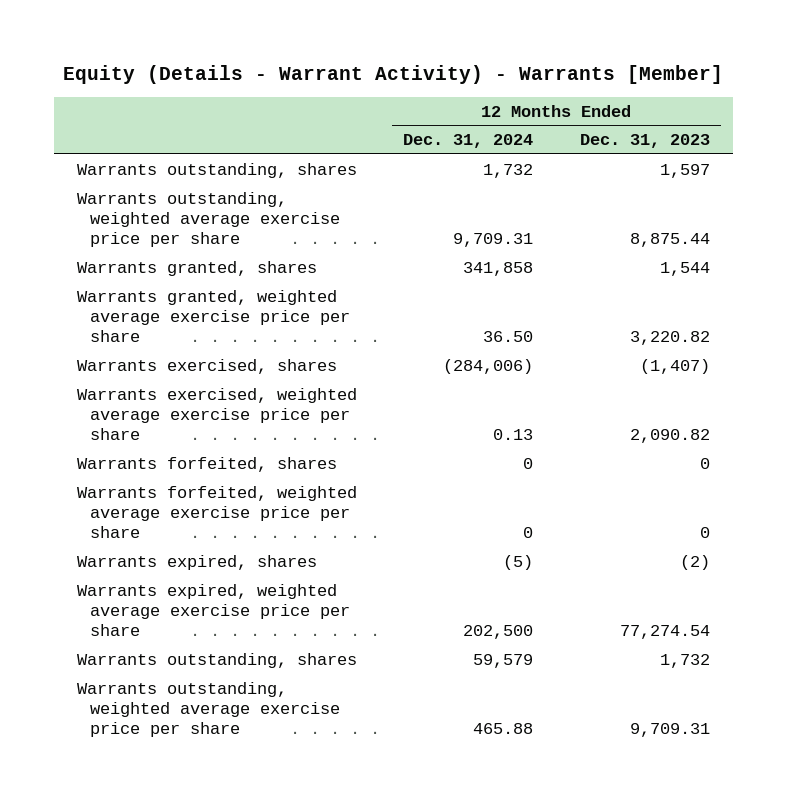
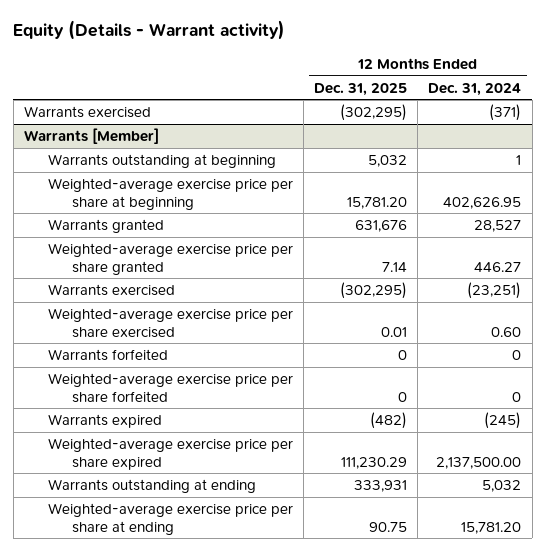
- Equity (Details - Warrant Activity) - Warrants [Member]
+ Equity (Details - Warrant activity)
- | 12 Months Ended Dec. 31, 2024 | 12 Months Ended Dec. 31, 2023
+ | 12 Months Ended Dec. 31, 2025 | 12 Months Ended Dec. 31, 2024
- Warrants outstanding, shares | 1,732 | 1,597
- Warrants outstanding, weighted average exercise price per share | 9,709.31 | 8,875.44
- Warrants granted, shares | 341,858 | 1,544
- Warrants granted, weighted average exercise price per share | 36.50 | 3,220.82
- Warrants exercised, shares | (284,006) | (1,407)
- Warrants exercised, weighted average exercise price per share | 0.13 | 2,090.82
- Warrants forfeited, shares | 0 | 0
- Warrants forfeited, weighted average exercise price per share | 0 | 0
- Warrants expired, shares | (5) | (2)
- Warrants expired, weighted average exercise price per share | 202,500 | 77,274.54
- Warrants outstanding, shares | 59,579 | 1,732
- Warrants outstanding, weighted average exercise price per share | 465.88 | 9,709.31
+ Warrants exercised | (302,295) | (371)
+ Warrants [Member]
+ Warrants outstanding at beginning | 5,032 | 1
+ Weighted-average exercise price per share at beginning | 15,781.20 | 402,626.95
+ Warrants granted | 631,676 | 28,527
+ Weighted-average exercise price per share granted | 7.14 | 446.27
+ Warrants exercised | (302,295) | (23,251)
+ Weighted-average exercise price per share exercised | 0.01 | 0.60
+ Warrants forfeited | 0 | 0
+ Weighted-average exercise price per share forfeited | 0 | 0
+ Warrants expired | (482) | (245)
+ Weighted-average exercise price per share expired | 111,230.29 | 2,137,500.00
+ Warrants outstanding at ending | 333,931 | 5,032
+ Weighted-average exercise price per share at ending | 90.75 | 15,781.20

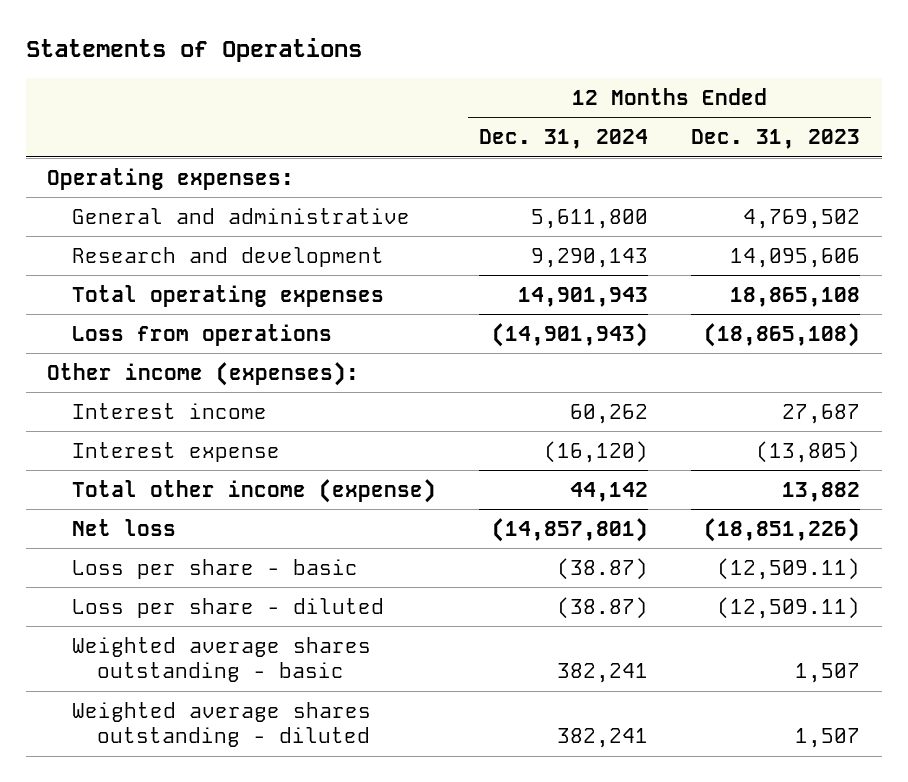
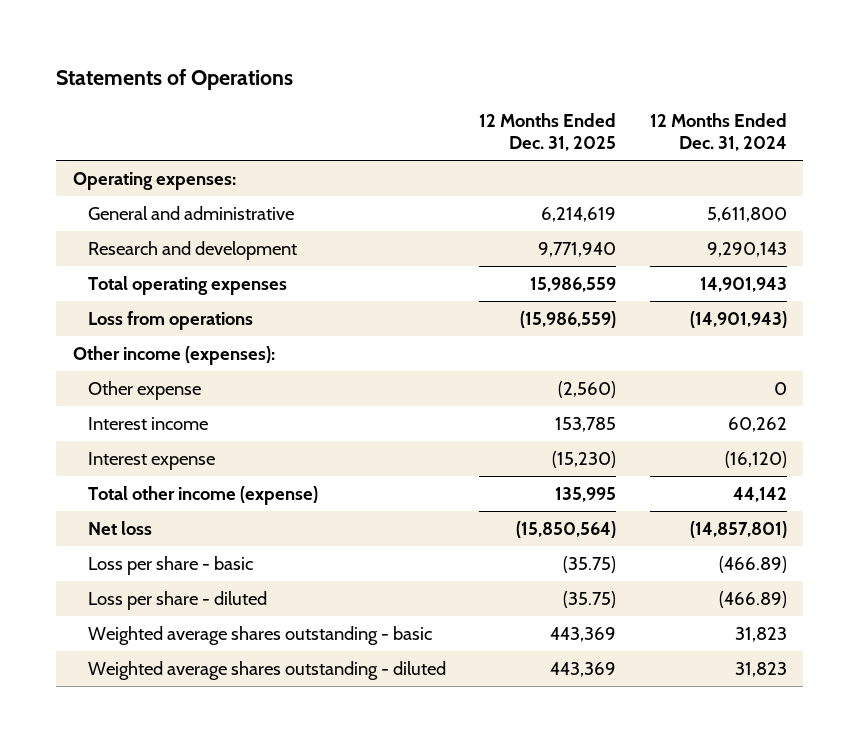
- | 12 Months Ended Dec. 31, 2024 | 12 Months Ended Dec. 31, 2023
+ | 12 Months Ended Dec. 31, 2025 | 12 Months Ended Dec. 31, 2024
+ Other expense | (2,560) | 0
- Loss per share - basic | (38.87) | (12,509.11)
- Loss per share - diluted | (38.87) | (12,509.11)
- Weighted average shares outstanding - basic | 382,241 | 1,507
- Weighted average shares outstanding - diluted | 382,241 | 1,507
+ Loss per share - basic | (35.75) | (466.89)
+ Loss per share - diluted | (35.75) | (466.89)
+ Weighted average shares outstanding - basic | 443,369 | 31,823
+ Weighted average shares outstanding - diluted | 443,369 | 31,823

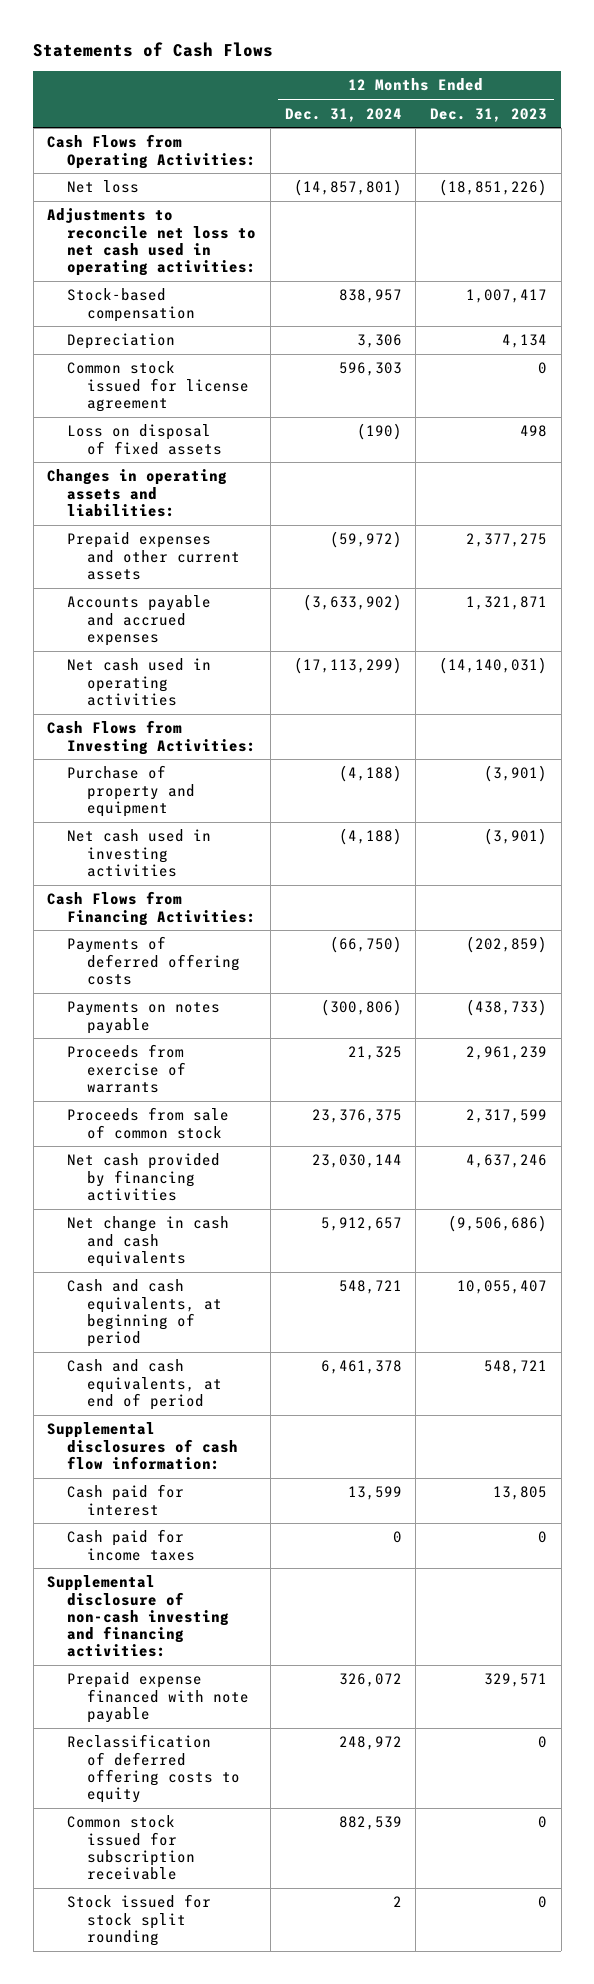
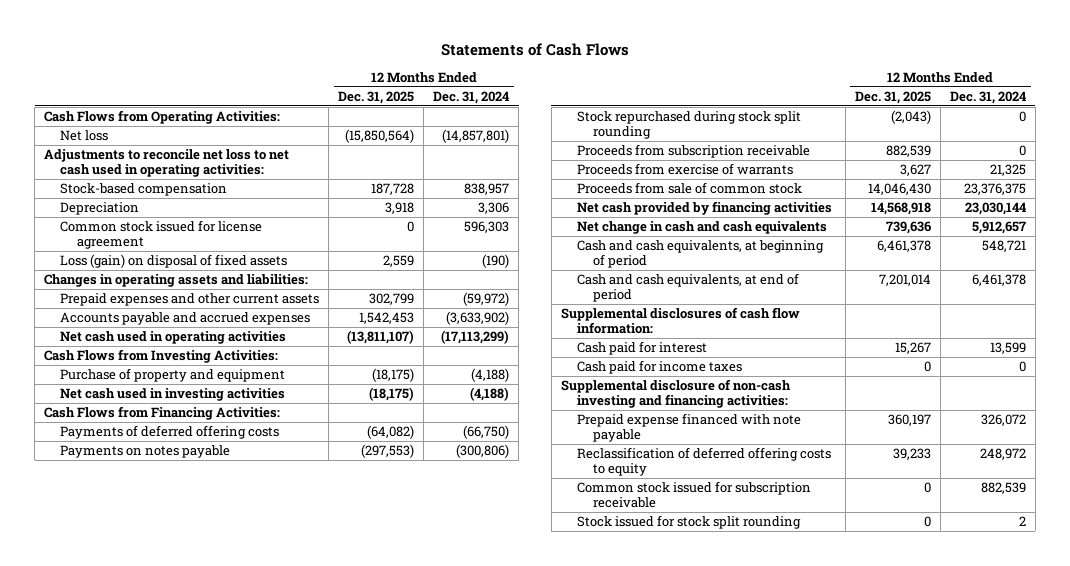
- | 12 Months Ended Dec. 31, 2024 | 12 Months Ended Dec. 31, 2023
+ | 12 Months Ended Dec. 31, 2025 | 12 Months Ended Dec. 31, 2024
- Loss on disposal of fixed assets | (190) | 498
+ Loss (gain) on disposal of fixed assets | 2,559 | (190)
+ Stock repurchased during stock split rounding | (2,043) | 0
+ Proceeds from subscription receivable | 882,539 | 0

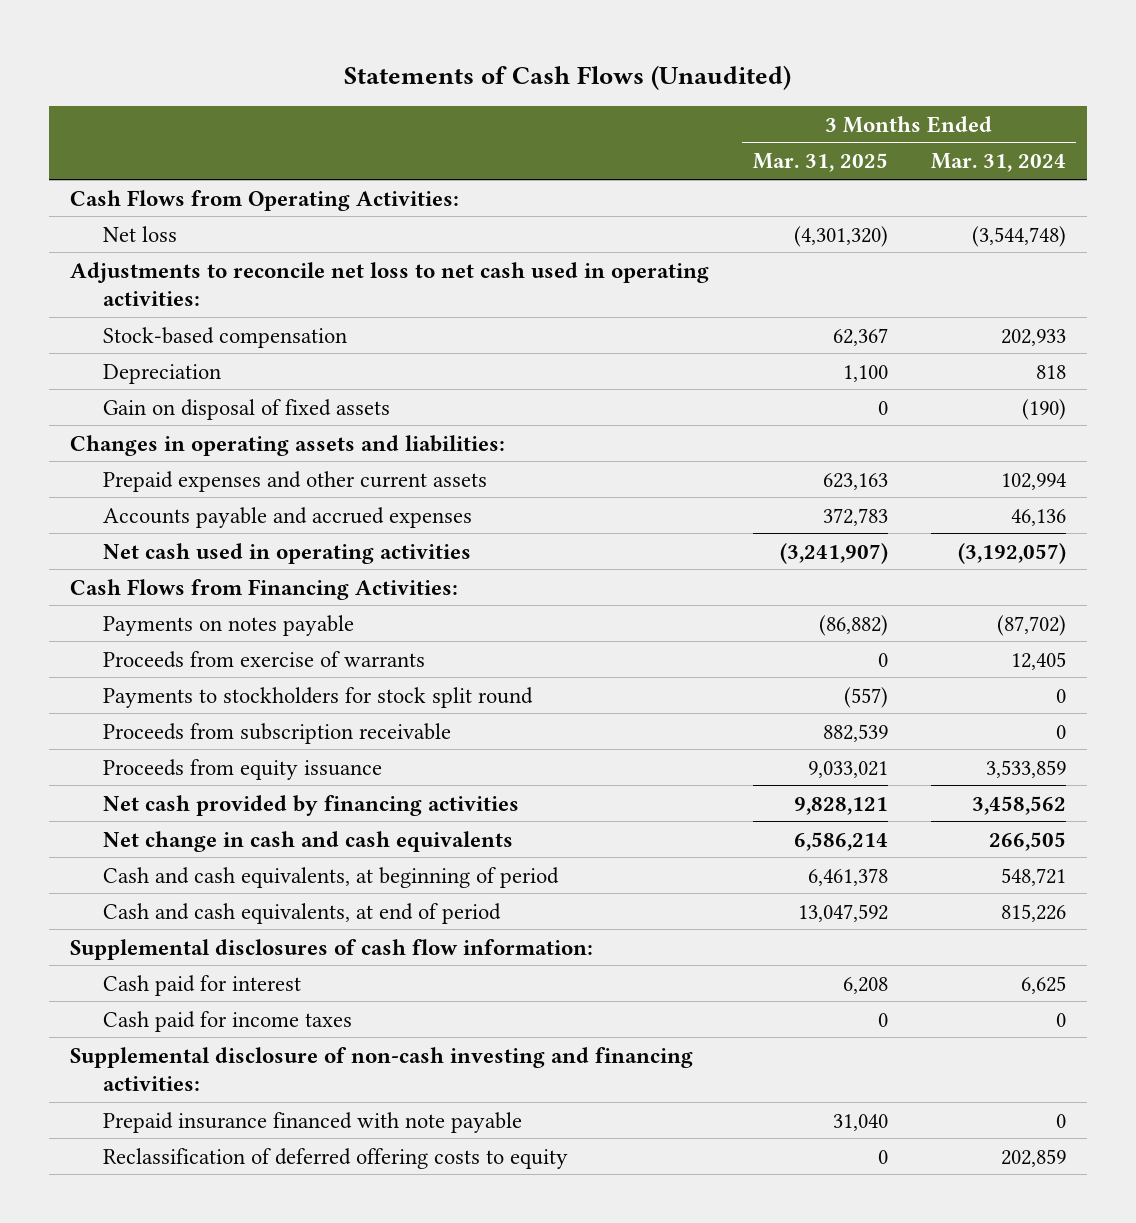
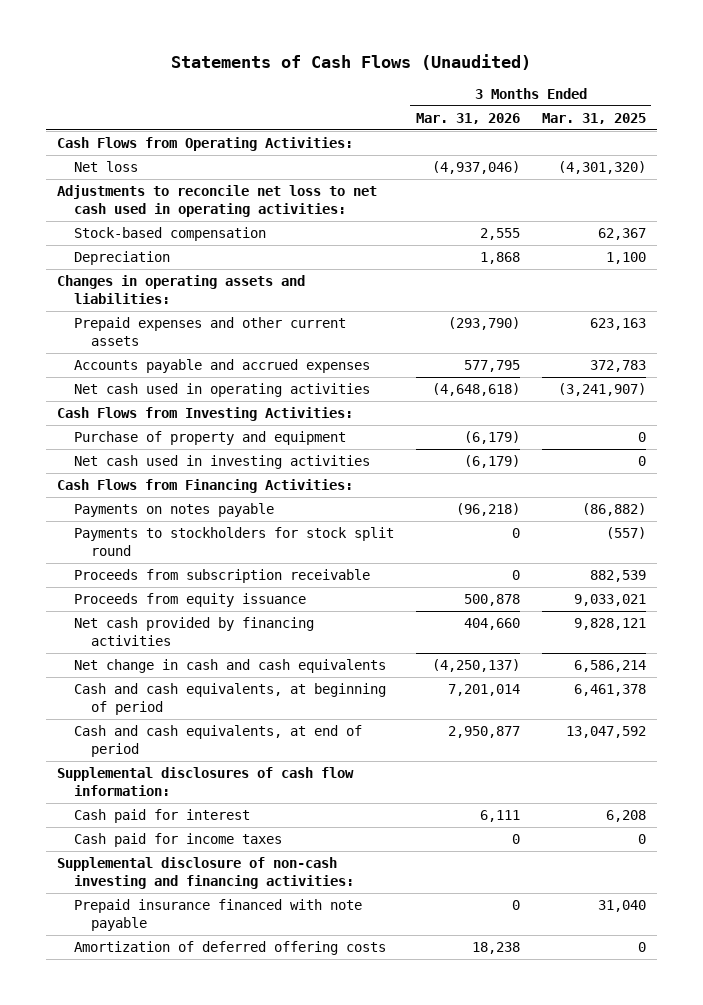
- | 3 Months Ended Mar. 31, 2025 | 3 Months Ended Mar. 31, 2024
+ | 3 Months Ended Mar. 31, 2026 | 3 Months Ended Mar. 31, 2025
- Gain on disposal of fixed assets | 0 | (190)
+ Cash Flows from Investing Activities:
+ Purchase of property and equipment | (6,179) | 0
+ Net cash used in investing activities | (6,179) | 0
- Proceeds from exercise of warrants | 0 | 12,405
- Reclassification of deferred offering costs to equity | 0 | 202,859
+ Amortization of deferred offering costs | 18,238 | 0

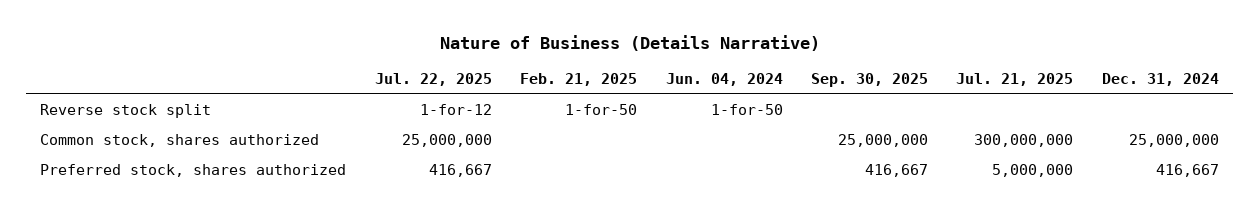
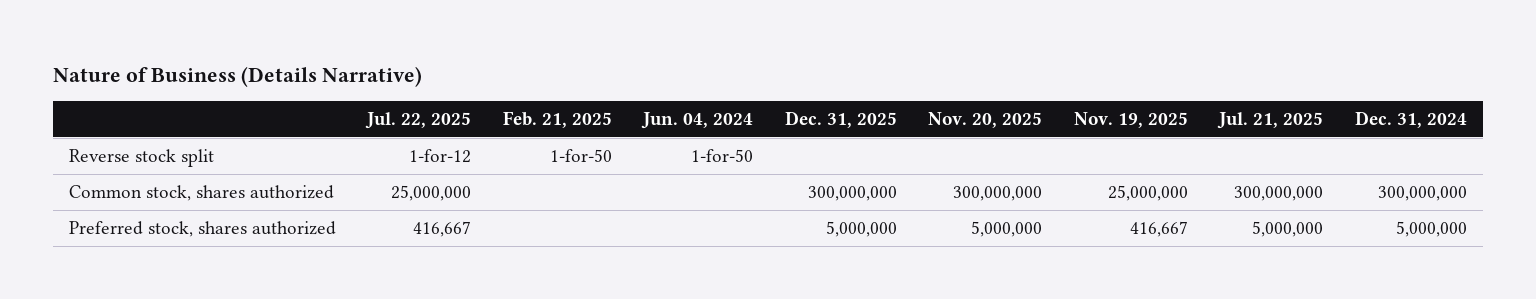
- | Jul. 22, 2025 | Feb. 21, 2025 | Jun. 04, 2024 | Sep. 30, 2025 | Jul. 21, 2025 | Dec. 31, 2024
+ | Jul. 22, 2025 | Feb. 21, 2025 | Jun. 04, 2024 | Dec. 31, 2025 | Nov. 20, 2025 | Nov. 19, 2025 | Jul. 21, 2025 | Dec. 31, 2024
- Common stock, shares authorized | 25,000,000 | | | 25,000,000 | 300,000,000 | 25,000,000
- Preferred stock, shares authorized | 416,667 | | | 416,667 | 5,000,000 | 416,667
+ Common stock, shares authorized | 25,000,000 | | | 300,000,000 | 300,000,000 | 25,000,000 | 300,000,000 | 300,000,000
+ Preferred stock, shares authorized | 416,667 | | | 5,000,000 | 5,000,000 | 416,667 | 5,000,000 | 5,000,000

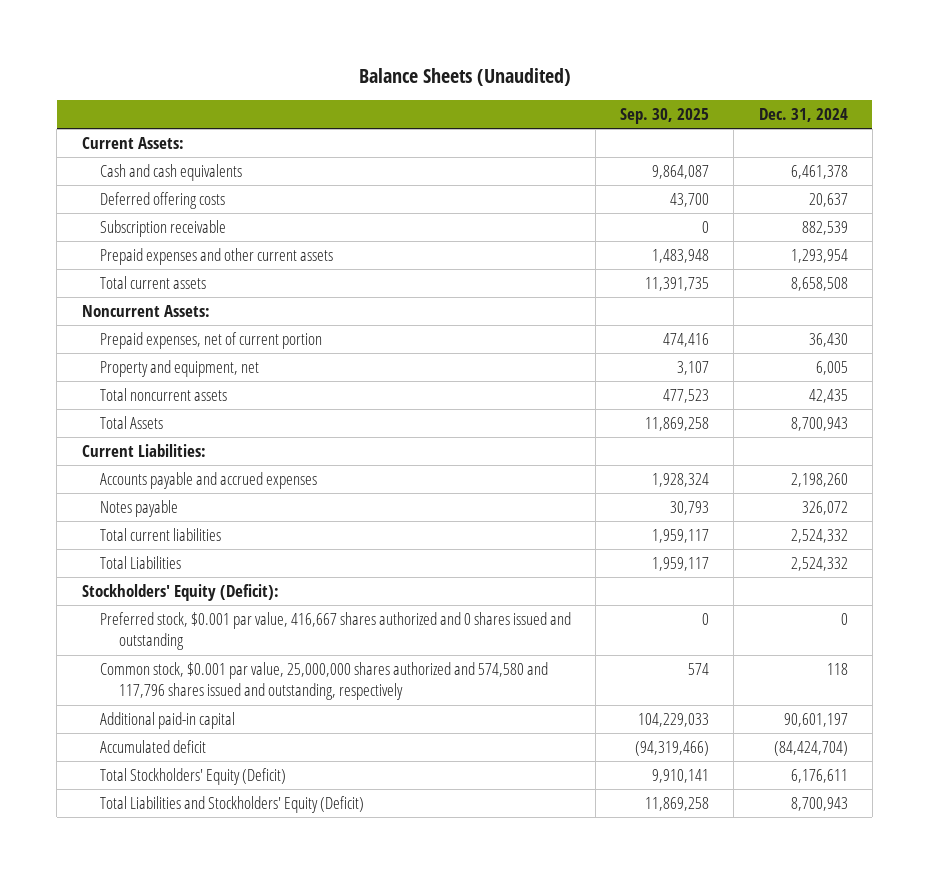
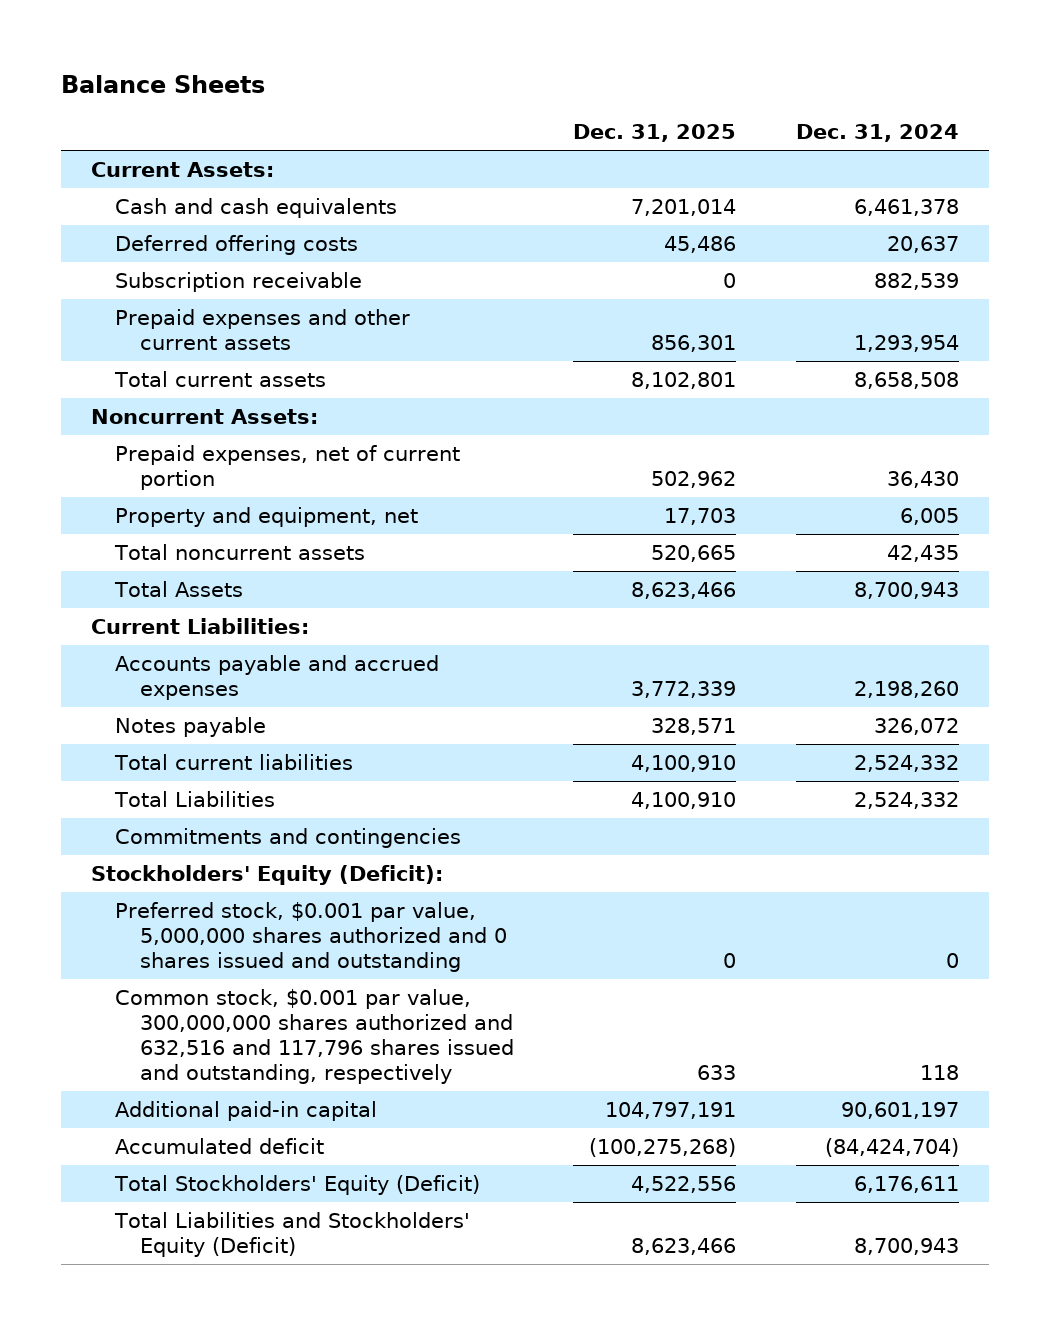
- Balance Sheets (Unaudited)
+ Balance Sheets
- | Sep. 30, 2025 | Dec. 31, 2024
+ | Dec. 31, 2025 | Dec. 31, 2024
+ Commitments and contingencies
- Preferred stock, $0.001 par value, 416,667 shares authorized and 0 shares issued and outstanding | 0 | 0
- Common stock, $0.001 par value, 25,000,000 shares authorized and 574,580 and 117,796 shares issued and outstanding, respectively | 574 | 118
+ Preferred stock, $0.001 par value, 5,000,000 shares authorized and 0 shares issued and outstanding | 0 | 0
+ Common stock, $0.001 par value, 300,000,000 shares authorized and 632,516 and 117,796 shares issued and outstanding, respectively | 633 | 118

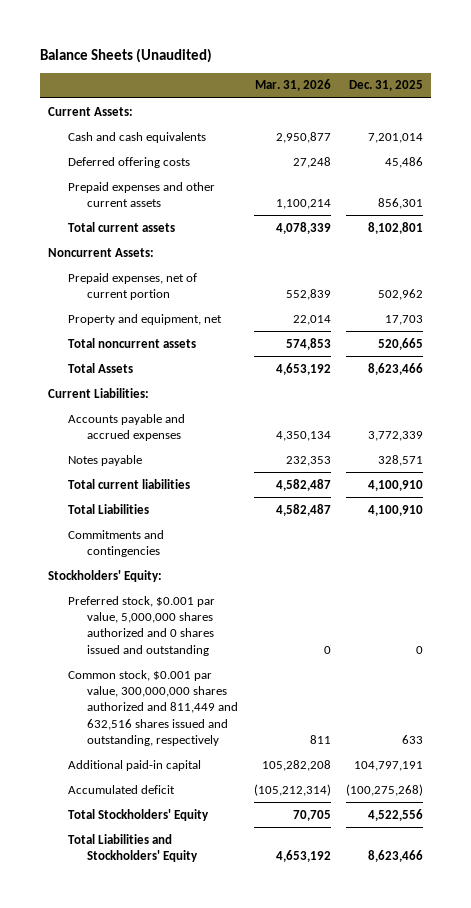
- Balance Sheets
+ Balance Sheets (Unaudited)
- | Dec. 31, 2025 | Dec. 31, 2024
+ | Mar. 31, 2026 | Dec. 31, 2025
- Subscription receivable | 0 | 882,539
- Stockholders' Equity (Deficit):
+ Stockholders' Equity:
- Common stock, $0.001 par value, 300,000,000 shares authorized and 632,516 and 117,796 shares issued and outstanding, respectively | 633 | 118
+ Common stock, $0.001 par value, 300,000,000 shares authorized and 811,449 and 632,516 shares issued and outstanding, respectively | 811 | 633
- Total Stockholders' Equity (Deficit) | 4,522,556 | 6,176,611
- Total Liabilities and Stockholders' Equity (Deficit) | 8,623,466 | 8,700,943
+ Total Stockholders' Equity | 70,705 | 4,522,556
+ Total Liabilities and Stockholders' Equity | 4,653,192 | 8,623,466

